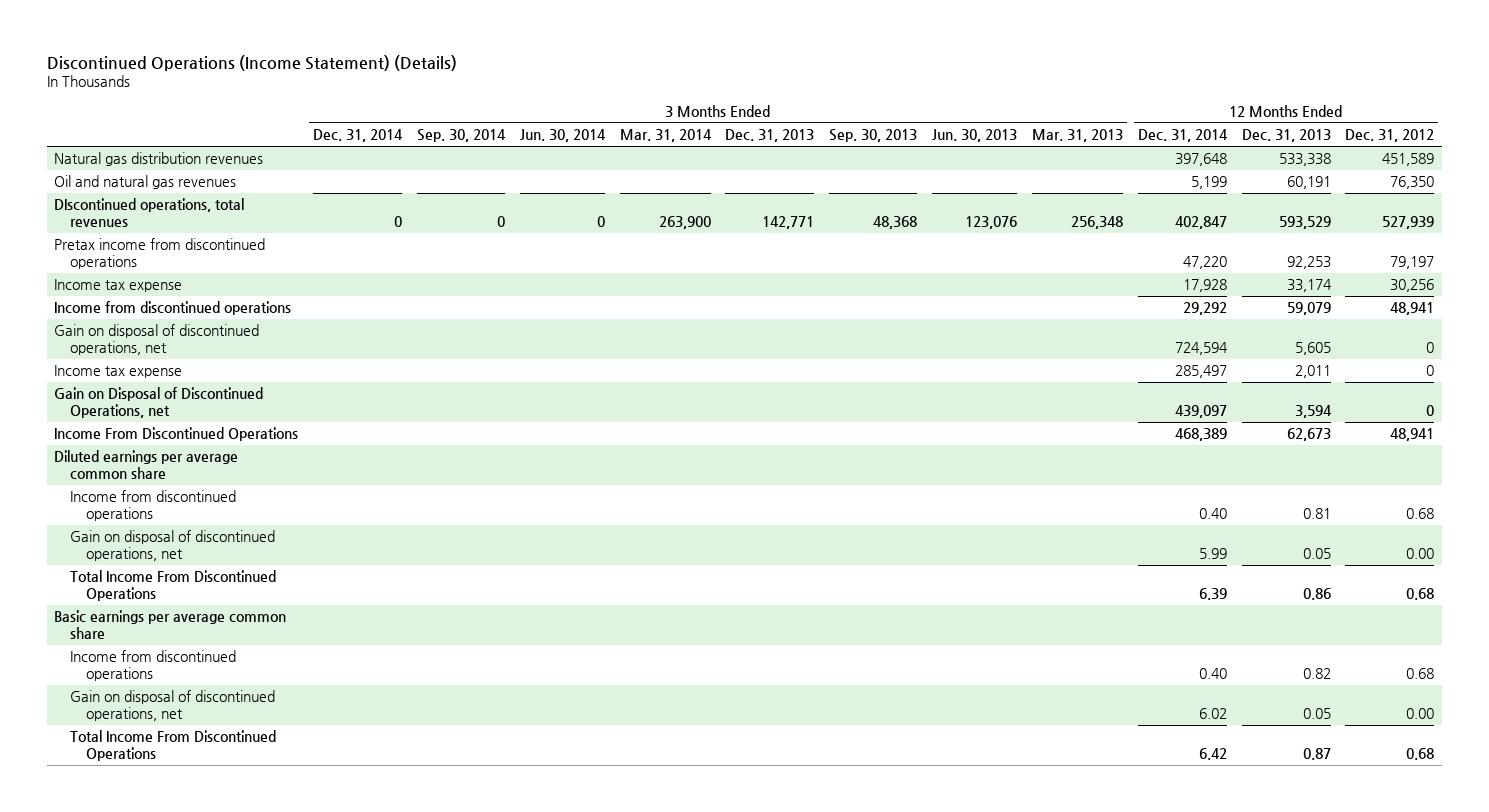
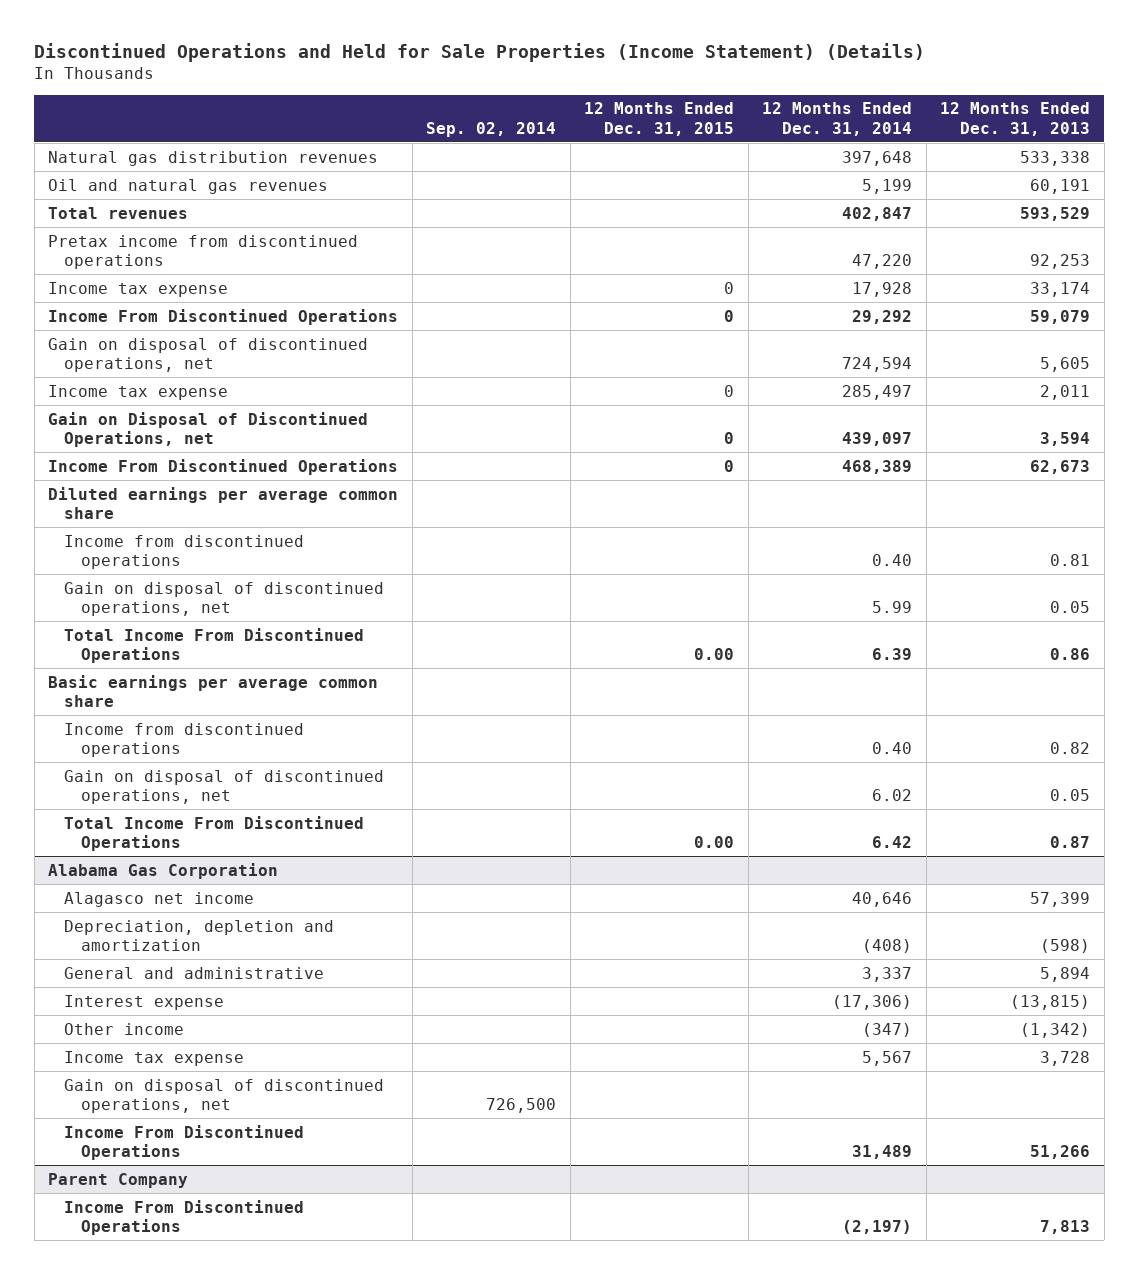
- Discontinued Operations (Income Statement) (Details)
+ Discontinued Operations and Held for Sale Properties (Income Statement) (Details)
- | 3 Months Ended Dec. 31, 2014 | 3 Months Ended Sep. 30, 2014 | 3 Months Ended Jun. 30, 2014 | 3 Months Ended Mar. 31, 2014 | 3 Months Ended Dec. 31, 2013 | 3 Months Ended Sep. 30, 2013 | 3 Months Ended Jun. 30, 2013 | 3 Months Ended Mar. 31, 2013 | 12 Months Ended Dec. 31, 2014 | 12 Months Ended Dec. 31, 2013 | 12 Months Ended Dec. 31, 2012
+ | Sep. 02, 2014 | 12 Months Ended Dec. 31, 2015 | 12 Months Ended Dec. 31, 2014 | 12 Months Ended Dec. 31, 2013
- DIscontinued operations, total revenues | 0 | 0 | 0 | 263,900 | 142,771 | 48,368 | 123,076 | 256,348 | 402,847 | 593,529 | 527,939
+ Total revenues | | | 402,847 | 593,529
- Income from discontinued operations | | | | | | | | | 29,292 | 59,079 | 48,941
+ Income From Discontinued Operations | | 0 | 29,292 | 59,079
+ Alabama Gas Corporation
+ Alagasco net income | | | 40,646 | 57,399
+ Depreciation, depletion and amortization | | | (408) | (598)
+ General and administrative | | | 3,337 | 5,894
+ Interest expense | | | (17,306) | (13,815)
+ Other income | | | (347) | (1,342)
+ Income tax expense | | | 5,567 | 3,728
+ Gain on disposal of discontinued operations, net | 726,500 | | |
+ Income From Discontinued Operations | | | 31,489 | 51,266
+ Parent Company
+ Income From Discontinued Operations | | | (2,197) | 7,813

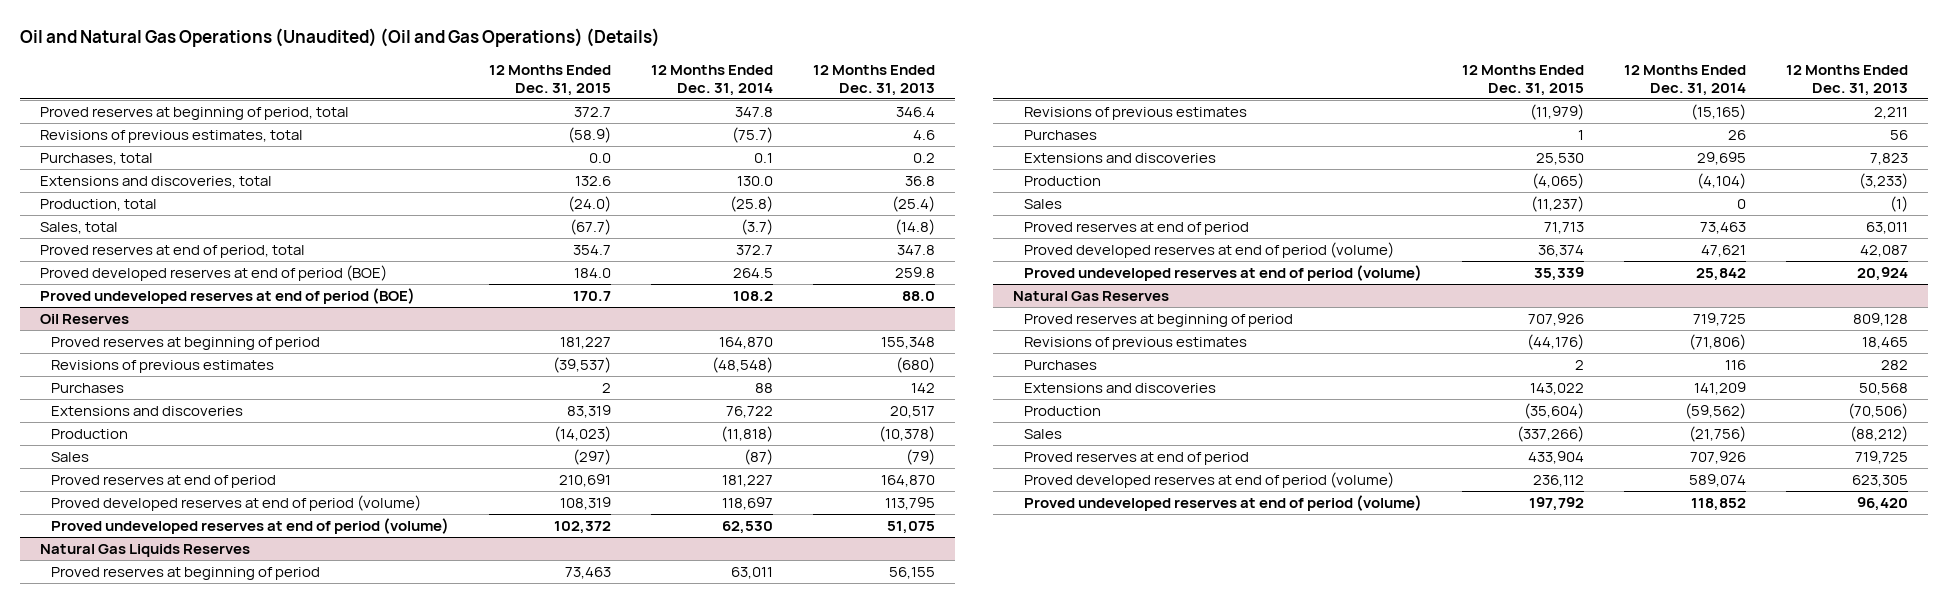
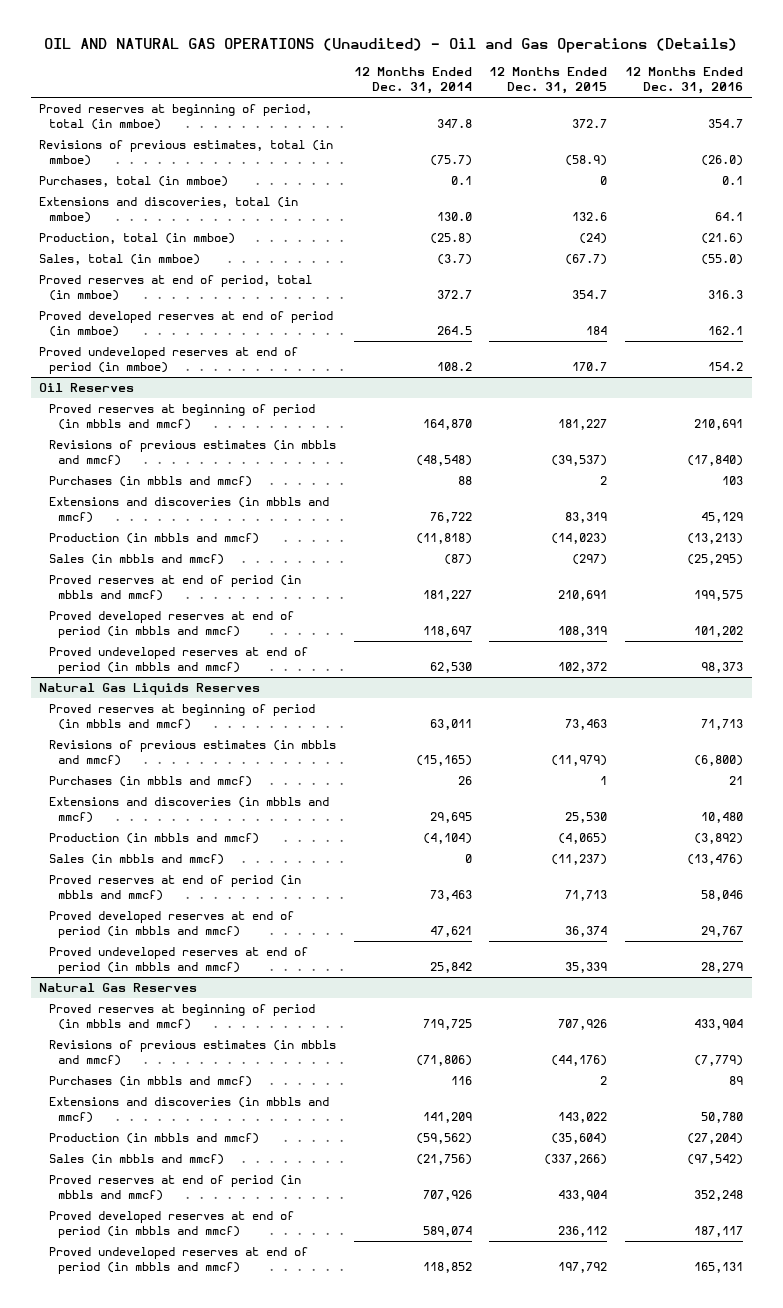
- Oil and Natural Gas Operations (Unaudited) (Oil and Gas Operations) (Details)
+ OIL AND NATURAL GAS OPERATIONS (Unaudited) - Oil and Gas Operations (Details)
- | 12 Months Ended Dec. 31, 2015 | 12 Months Ended Dec. 31, 2014 | 12 Months Ended Dec. 31, 2013
+ | 12 Months Ended Dec. 31, 2014 | 12 Months Ended Dec. 31, 2015 | 12 Months Ended Dec. 31, 2016
- Proved reserves at beginning of period, total | 372.7 | 347.8 | 346.4
- Revisions of previous estimates, total | (58.9) | (75.7) | 4.6
- Purchases, total | 0.0 | 0.1 | 0.2
- Extensions and discoveries, total | 132.6 | 130.0 | 36.8
- Production, total | (24.0) | (25.8) | (25.4)
- Sales, total | (67.7) | (3.7) | (14.8)
- Proved reserves at end of period, total | 354.7 | 372.7 | 347.8
- Proved developed reserves at end of period (BOE) | 184.0 | 264.5 | 259.8
- Proved undeveloped reserves at end of period (BOE) | 170.7 | 108.2 | 88.0
+ Proved reserves at beginning of period, total (in mmboe) | 347.8 | 372.7 | 354.7
+ Revisions of previous estimates, total (in mmboe) | (75.7) | (58.9) | (26.0)
+ Purchases, total (in mmboe) | 0.1 | 0 | 0.1
+ Extensions and discoveries, total (in mmboe) | 130.0 | 132.6 | 64.1
+ Production, total (in mmboe) | (25.8) | (24) | (21.6)
+ Sales, total (in mmboe) | (3.7) | (67.7) | (55.0)
+ Proved reserves at end of period, total (in mmboe) | 372.7 | 354.7 | 316.3
+ Proved developed reserves at end of period (in mmboe) | 264.5 | 184 | 162.1
+ Proved undeveloped reserves at end of period (in mmboe) | 108.2 | 170.7 | 154.2
@ Oil Reserves
- Proved reserves at beginning of period | 181,227 | 164,870 | 155,348
- Revisions of previous estimates | (39,537) | (48,548) | (680)
- Purchases | 2 | 88 | 142
- Extensions and discoveries | 83,319 | 76,722 | 20,517
- Production | (14,023) | (11,818) | (10,378)
- Sales | (297) | (87) | (79)
- Proved reserves at end of period | 210,691 | 181,227 | 164,870
- Proved developed reserves at end of period (volume) | 108,319 | 118,697 | 113,795
- Proved undeveloped reserves at end of period (volume) | 102,372 | 62,530 | 51,075
+ Proved reserves at beginning of period (in mbbls and mmcf) | 164,870 | 181,227 | 210,691
+ Revisions of previous estimates (in mbbls and mmcf) | (48,548) | (39,537) | (17,840)
+ Purchases (in mbbls and mmcf) | 88 | 2 | 103
+ Extensions and discoveries (in mbbls and mmcf) | 76,722 | 83,319 | 45,129
+ Production (in mbbls and mmcf) | (11,818) | (14,023) | (13,213)
+ Sales (in mbbls and mmcf) | (87) | (297) | (25,295)
+ Proved reserves at end of period (in mbbls and mmcf) | 181,227 | 210,691 | 199,575
+ Proved developed reserves at end of period (in mbbls and mmcf) | 118,697 | 108,319 | 101,202
+ Proved undeveloped reserves at end of period (in mbbls and mmcf) | 62,530 | 102,372 | 98,373
@ Natural Gas Liquids Reserves
- Proved reserves at beginning of period | 73,463 | 63,011 | 56,155
- Revisions of previous estimates | (11,979) | (15,165) | 2,211
- Purchases | 1 | 26 | 56
- Extensions and discoveries | 25,530 | 29,695 | 7,823
- Production | (4,065) | (4,104) | (3,233)
- Sales | (11,237) | 0 | (1)
- Proved reserves at end of period | 71,713 | 73,463 | 63,011
- Proved developed reserves at end of period (volume) | 36,374 | 47,621 | 42,087
- Proved undeveloped reserves at end of period (volume) | 35,339 | 25,842 | 20,924
+ Proved reserves at beginning of period (in mbbls and mmcf) | 63,011 | 73,463 | 71,713
+ Revisions of previous estimates (in mbbls and mmcf) | (15,165) | (11,979) | (6,800)
+ Purchases (in mbbls and mmcf) | 26 | 1 | 21
+ Extensions and discoveries (in mbbls and mmcf) | 29,695 | 25,530 | 10,480
+ Production (in mbbls and mmcf) | (4,104) | (4,065) | (3,892)
+ Sales (in mbbls and mmcf) | 0 | (11,237) | (13,476)
+ Proved reserves at end of period (in mbbls and mmcf) | 73,463 | 71,713 | 58,046
+ Proved developed reserves at end of period (in mbbls and mmcf) | 47,621 | 36,374 | 29,767
+ Proved undeveloped reserves at end of period (in mbbls and mmcf) | 25,842 | 35,339 | 28,279
@ Natural Gas Reserves
- Proved reserves at beginning of period | 707,926 | 719,725 | 809,128
- Revisions of previous estimates | (44,176) | (71,806) | 18,465
- Purchases | 2 | 116 | 282
- Extensions and discoveries | 143,022 | 141,209 | 50,568
- Production | (35,604) | (59,562) | (70,506)
- Sales | (337,266) | (21,756) | (88,212)
- Proved reserves at end of period | 433,904 | 707,926 | 719,725
- Proved developed reserves at end of period (volume) | 236,112 | 589,074 | 623,305
- Proved undeveloped reserves at end of period (volume) | 197,792 | 118,852 | 96,420
+ Proved reserves at beginning of period (in mbbls and mmcf) | 719,725 | 707,926 | 433,904
+ Revisions of previous estimates (in mbbls and mmcf) | (71,806) | (44,176) | (7,779)
+ Purchases (in mbbls and mmcf) | 116 | 2 | 89
+ Extensions and discoveries (in mbbls and mmcf) | 141,209 | 143,022 | 50,780
+ Production (in mbbls and mmcf) | (59,562) | (35,604) | (27,204)
+ Sales (in mbbls and mmcf) | (21,756) | (337,266) | (97,542)
+ Proved reserves at end of period (in mbbls and mmcf) | 707,926 | 433,904 | 352,248
+ Proved developed reserves at end of period (in mbbls and mmcf) | 589,074 | 236,112 | 187,117
+ Proved undeveloped reserves at end of period (in mbbls and mmcf) | 118,852 | 197,792 | 165,131

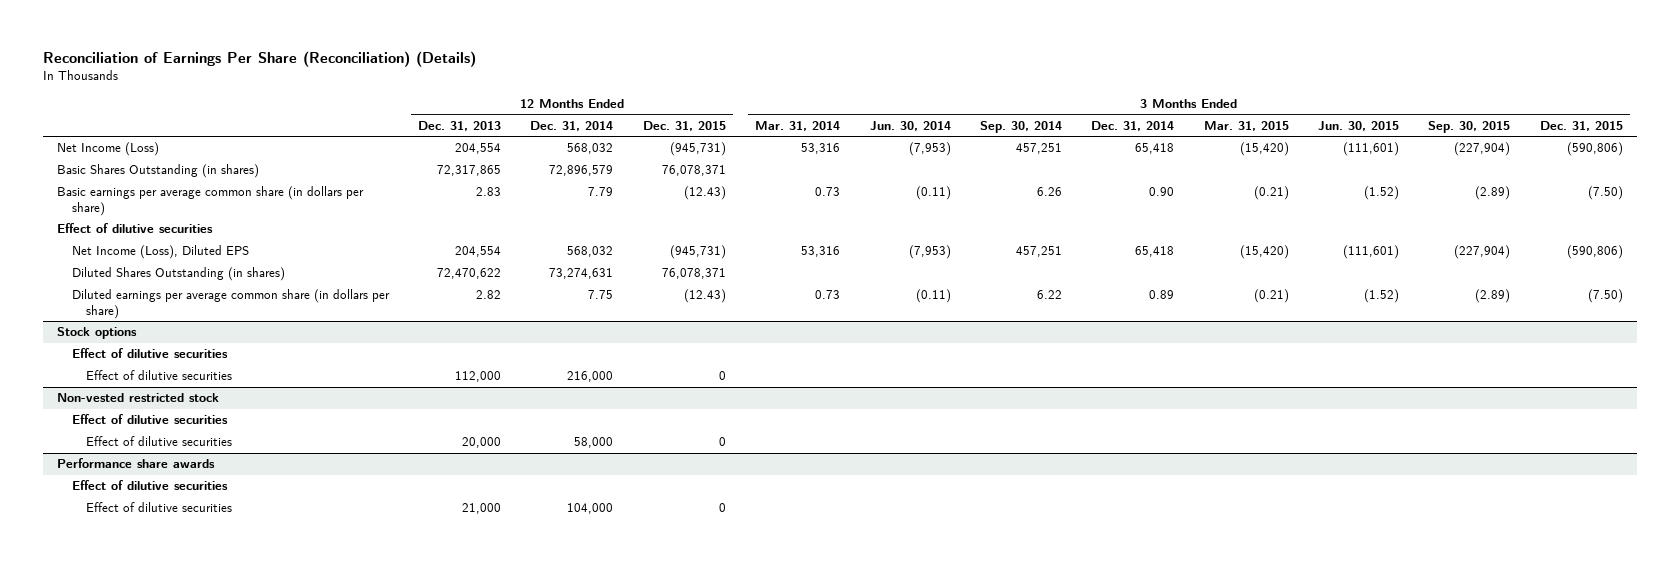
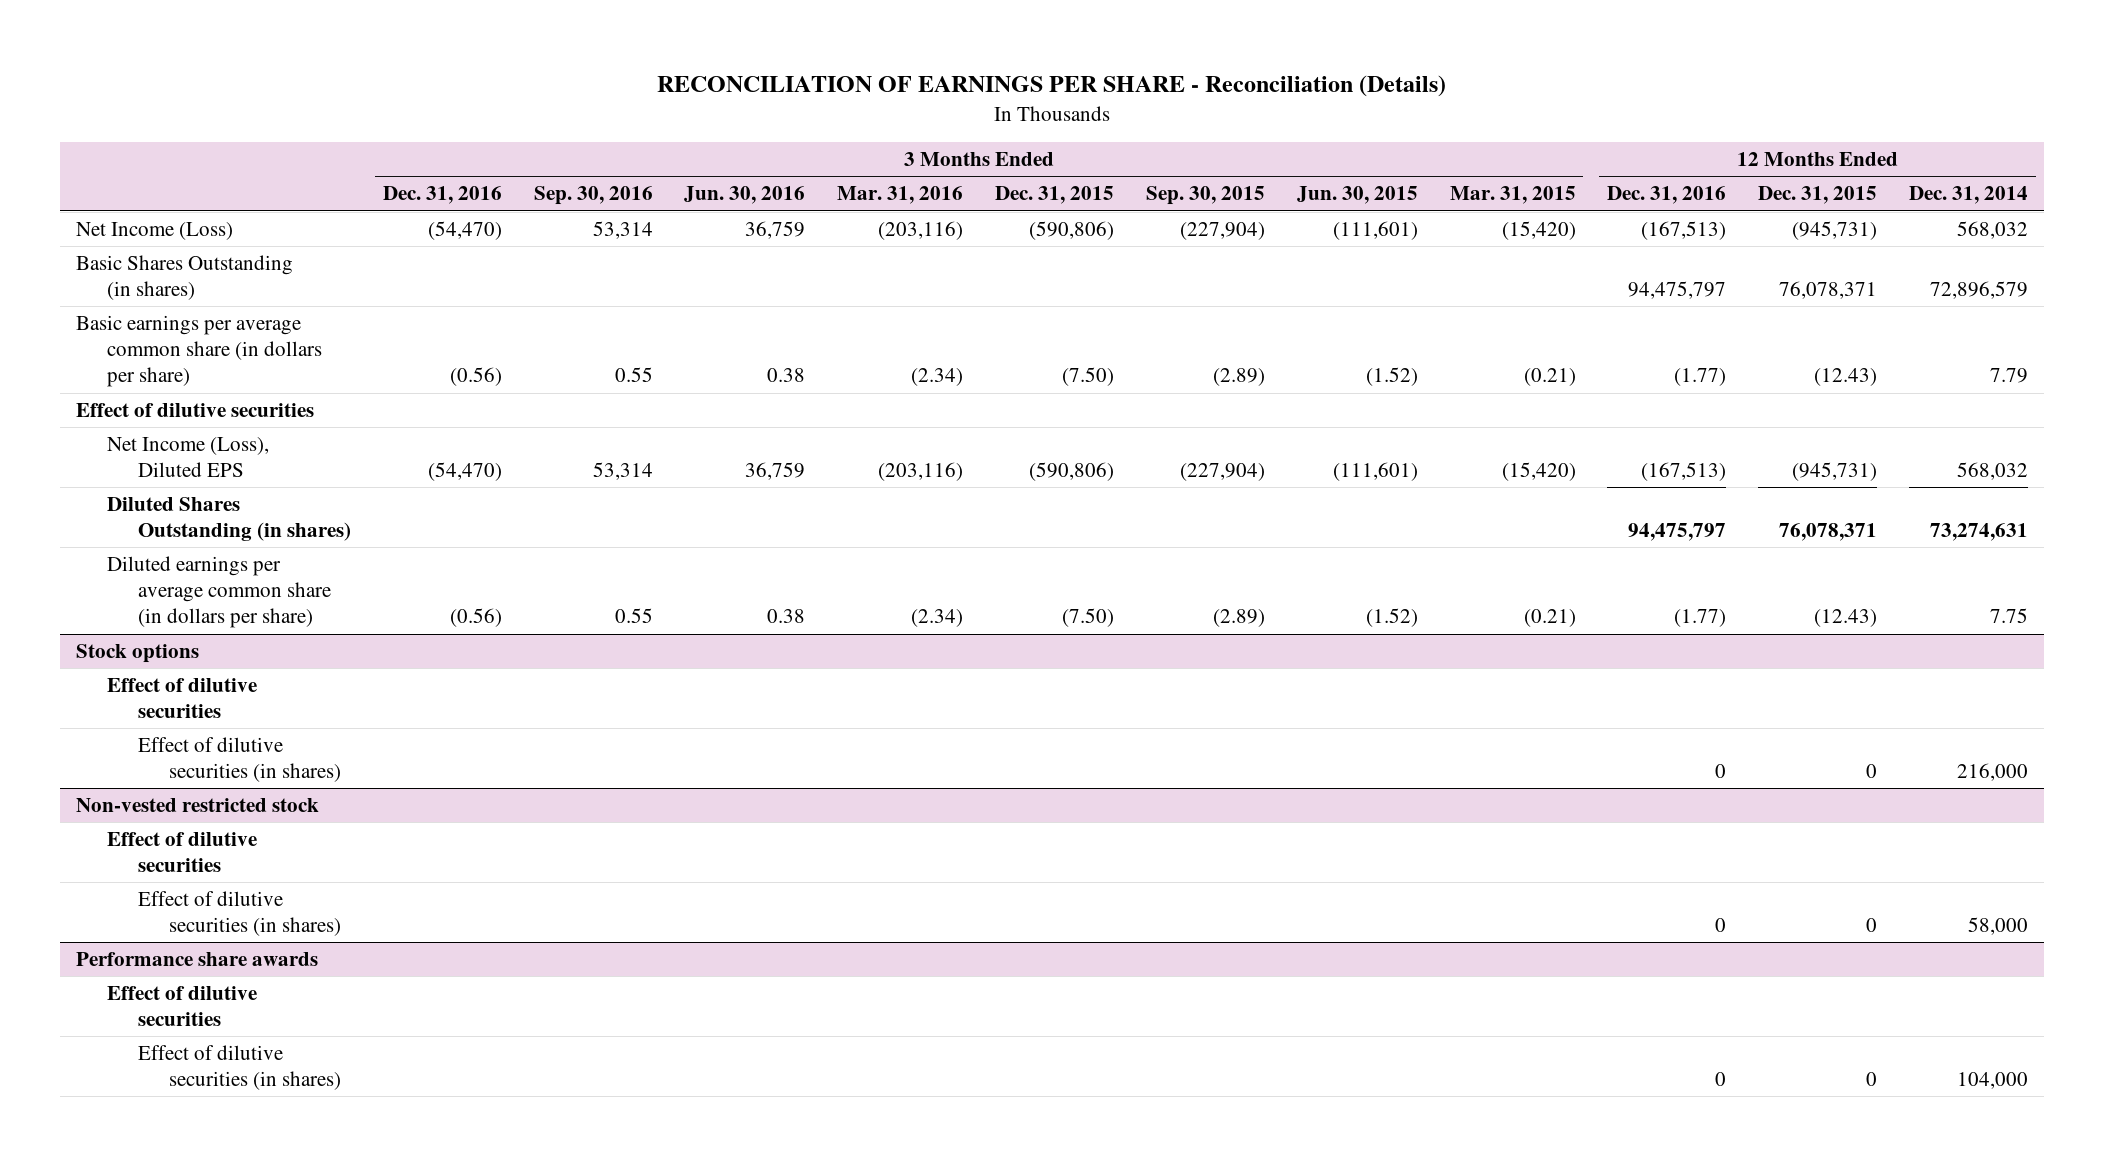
- Reconciliation of Earnings Per Share (Reconciliation) (Details)
+ RECONCILIATION OF EARNINGS PER SHARE - Reconciliation (Details)
- | 12 Months Ended Dec. 31, 2013 | 12 Months Ended Dec. 31, 2014 | 12 Months Ended Dec. 31, 2015 | 3 Months Ended Mar. 31, 2014 | 3 Months Ended Jun. 30, 2014 | 3 Months Ended Sep. 30, 2014 | 3 Months Ended Dec. 31, 2014 | 3 Months Ended Mar. 31, 2015 | 3 Months Ended Jun. 30, 2015 | 3 Months Ended Sep. 30, 2015 | 3 Months Ended Dec. 31, 2015
+ | 3 Months Ended Dec. 31, 2016 | 3 Months Ended Sep. 30, 2016 | 3 Months Ended Jun. 30, 2016 | 3 Months Ended Mar. 31, 2016 | 3 Months Ended Dec. 31, 2015 | 3 Months Ended Sep. 30, 2015 | 3 Months Ended Jun. 30, 2015 | 3 Months Ended Mar. 31, 2015 | 12 Months Ended Dec. 31, 2016 | 12 Months Ended Dec. 31, 2015 | 12 Months Ended Dec. 31, 2014
@ Stock options
- Effect of dilutive securities | 112,000 | 216,000 | 0 | | | | | | | |
+ Effect of dilutive securities (in shares) | | | | | | | | | 0 | 0 | 216,000
@ Non-vested restricted stock
- Effect of dilutive securities | 20,000 | 58,000 | 0 | | | | | | | |
+ Effect of dilutive securities (in shares) | | | | | | | | | 0 | 0 | 58,000
@ Performance share awards
- Effect of dilutive securities | 21,000 | 104,000 | 0 | | | | | | | |
+ Effect of dilutive securities (in shares) | | | | | | | | | 0 | 0 | 104,000

